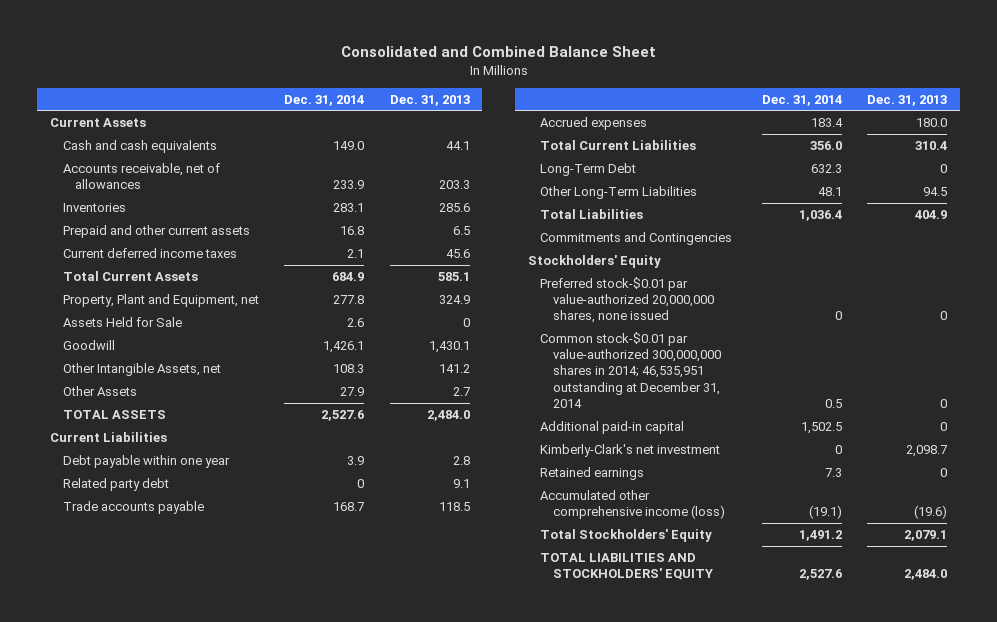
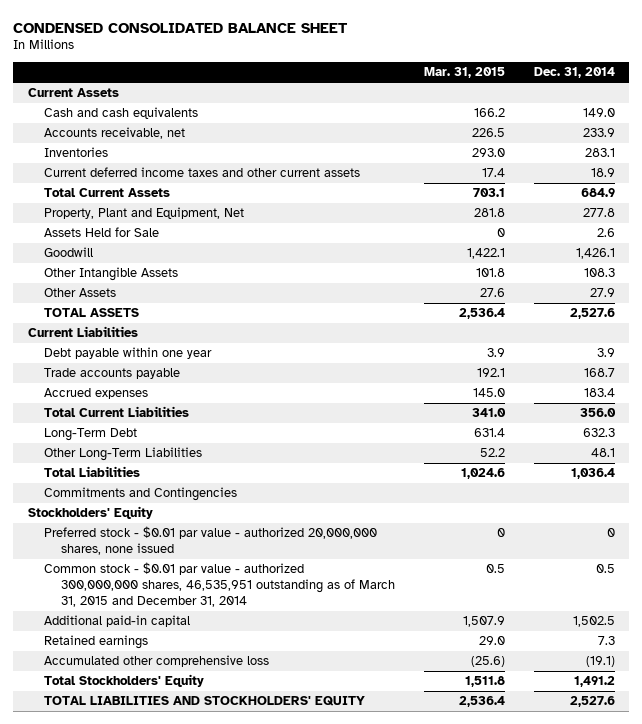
- Consolidated and Combined Balance Sheet
+ CONDENSED CONSOLIDATED BALANCE SHEET
- | Dec. 31, 2014 | Dec. 31, 2013
+ | Mar. 31, 2015 | Dec. 31, 2014
- Accounts receivable, net of allowances | 233.9 | 203.3
+ Accounts receivable, net | 226.5 | 233.9
- Prepaid and other current assets | 16.8 | 6.5
- Current deferred income taxes | 2.1 | 45.6
+ Current deferred income taxes and other current assets | 17.4 | 18.9
- Property, Plant and Equipment, net | 277.8 | 324.9
+ Property, Plant and Equipment, Net | 281.8 | 277.8
- Other Intangible Assets, net | 108.3 | 141.2
+ Other Intangible Assets | 101.8 | 108.3
- Related party debt | 0 | 9.1
- Preferred stock-$0.01 par value-authorized 20,000,000 shares, none issued | 0 | 0
- Common stock-$0.01 par value-authorized 300,000,000 shares in 2014; 46,535,951 outstanding at December 31, 2014 | 0.5 | 0
+ Preferred stock - $0.01 par value - authorized 20,000,000 shares, none issued | 0 | 0
+ Common stock - $0.01 par value - authorized 300,000,000 shares, 46,535,951 outstanding as of March 31, 2015 and December 31, 2014 | 0.5 | 0.5
- Kimberly-Clark's net investment | 0 | 2,098.7
- Accumulated other comprehensive income (loss) | (19.1) | (19.6)
+ Accumulated other comprehensive loss | (25.6) | (19.1)

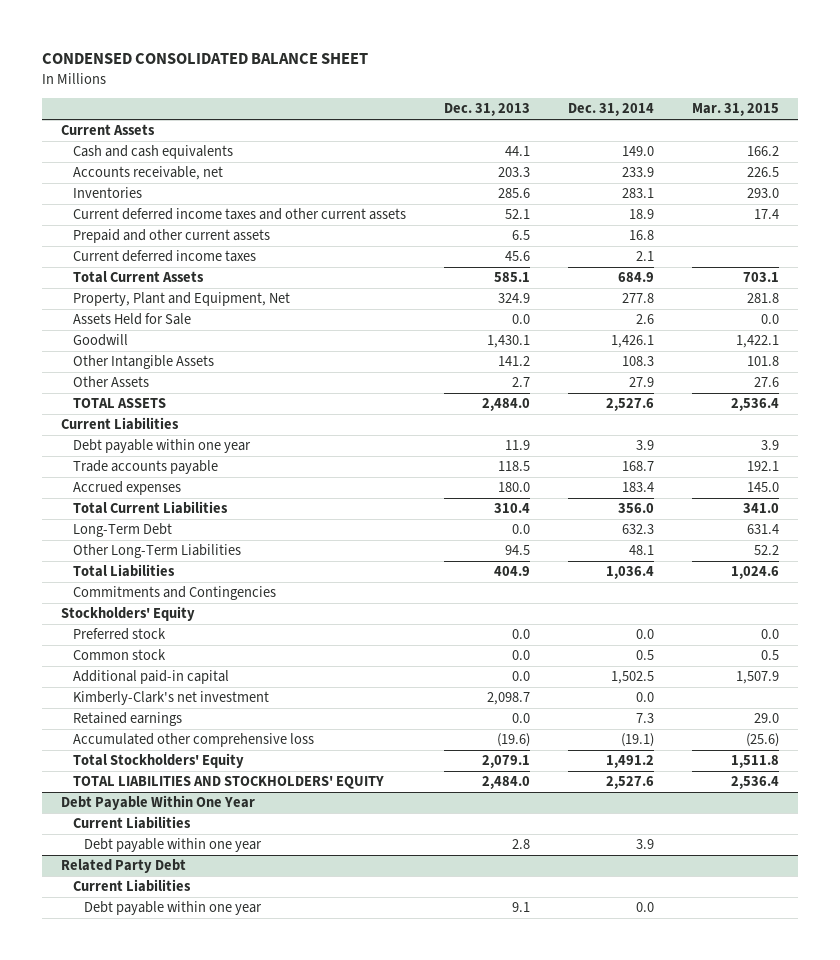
- | Mar. 31, 2015 | Dec. 31, 2014
+ | Dec. 31, 2013 | Dec. 31, 2014 | Mar. 31, 2015
+ Prepaid and other current assets | 6.5 | 16.8 |
+ Current deferred income taxes | 45.6 | 2.1 |
- Assets Held for Sale | 0 | 2.6
+ Assets Held for Sale | 0.0 | 2.6 | 0.0
- Preferred stock - $0.01 par value - authorized 20,000,000 shares, none issued | 0 | 0
- Common stock - $0.01 par value - authorized 300,000,000 shares, 46,535,951 outstanding as of March 31, 2015 and December 31, 2014 | 0.5 | 0.5
+ Preferred stock | 0.0 | 0.0 | 0.0
+ Common stock | 0.0 | 0.5 | 0.5
+ Kimberly-Clark's net investment | 2,098.7 | 0.0 |
+ Debt Payable Within One Year
+ Current Liabilities
+ Debt payable within one year | 2.8 | 3.9 |
+ Related Party Debt
+ Current Liabilities
+ Debt payable within one year | 9.1 | 0.0 |

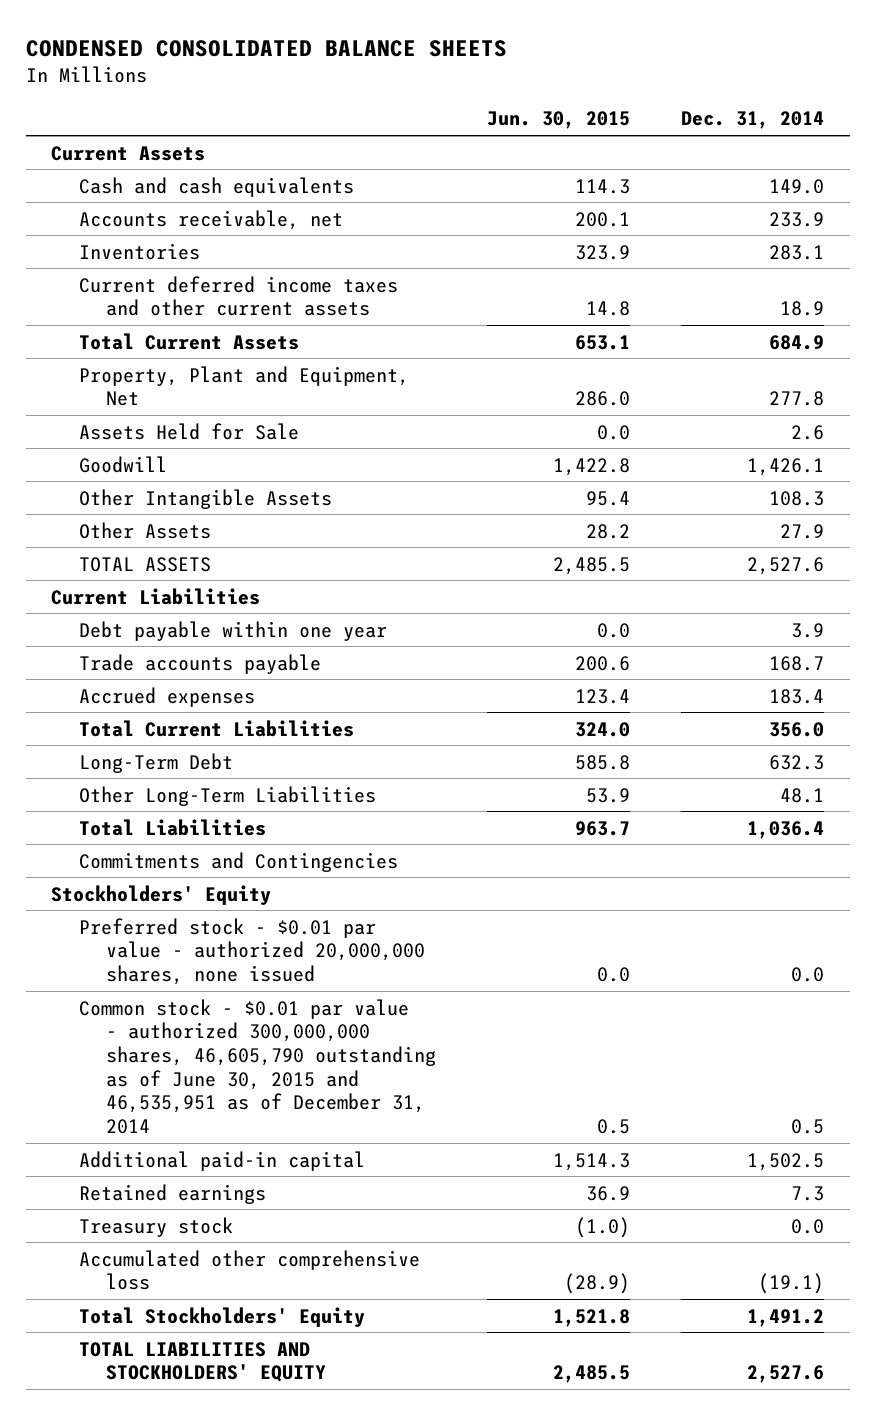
- CONDENSED CONSOLIDATED BALANCE SHEET
+ CONDENSED CONSOLIDATED BALANCE SHEETS
- | Dec. 31, 2013 | Dec. 31, 2014 | Mar. 31, 2015
+ | Jun. 30, 2015 | Dec. 31, 2014
- Prepaid and other current assets | 6.5 | 16.8 |
- Current deferred income taxes | 45.6 | 2.1 |
- Preferred stock | 0.0 | 0.0 | 0.0
- Common stock | 0.0 | 0.5 | 0.5
+ Preferred stock - $0.01 par value - authorized 20,000,000 shares, none issued | 0.0 | 0.0
+ Common stock - $0.01 par value - authorized 300,000,000 shares, 46,605,790 outstanding as of June 30, 2015 and 46,535,951 as of December 31, 2014 | 0.5 | 0.5
- Kimberly-Clark's net investment | 2,098.7 | 0.0 |
+ Treasury stock | (1.0) | 0.0
- Debt Payable Within One Year
- Current Liabilities
- Debt payable within one year | 2.8 | 3.9 |
- Related Party Debt
- Current Liabilities
- Debt payable within one year | 9.1 | 0.0 |

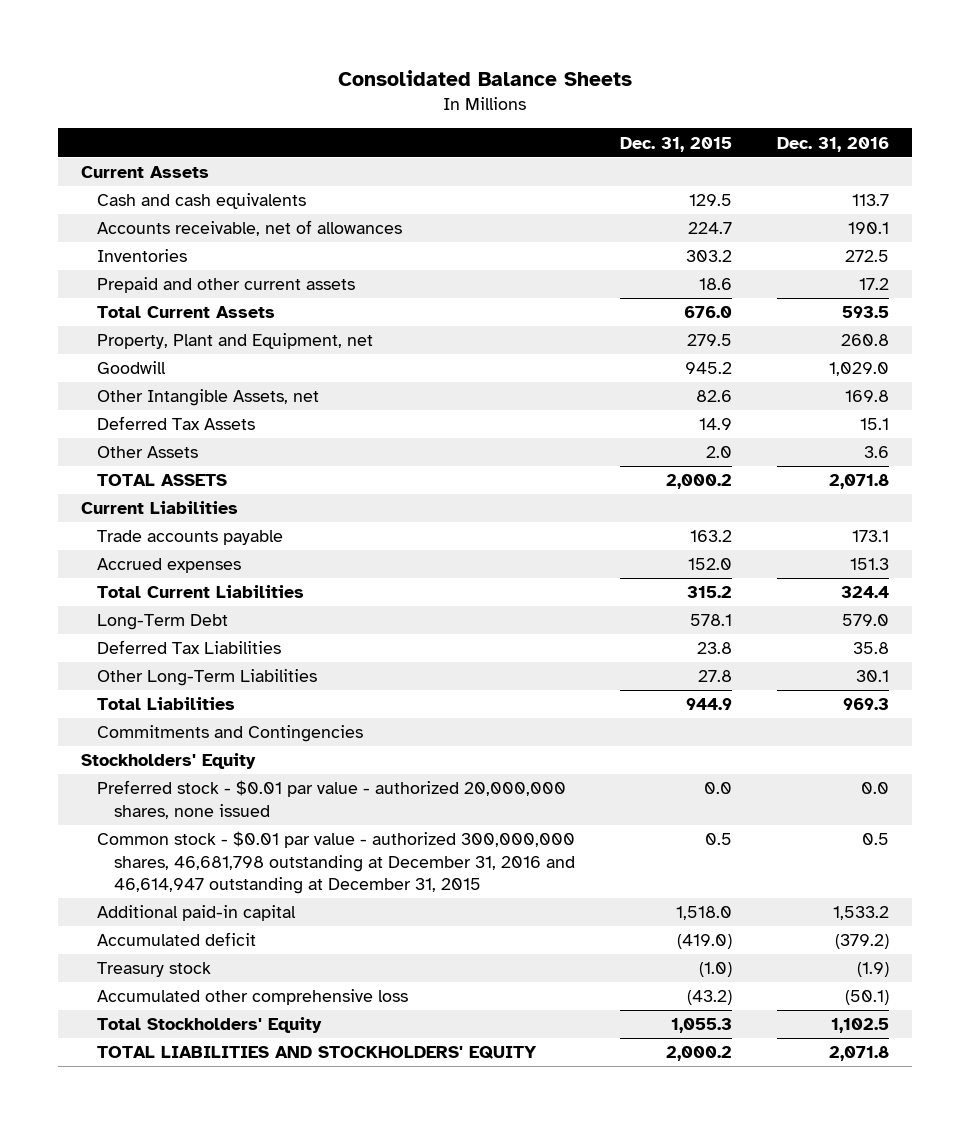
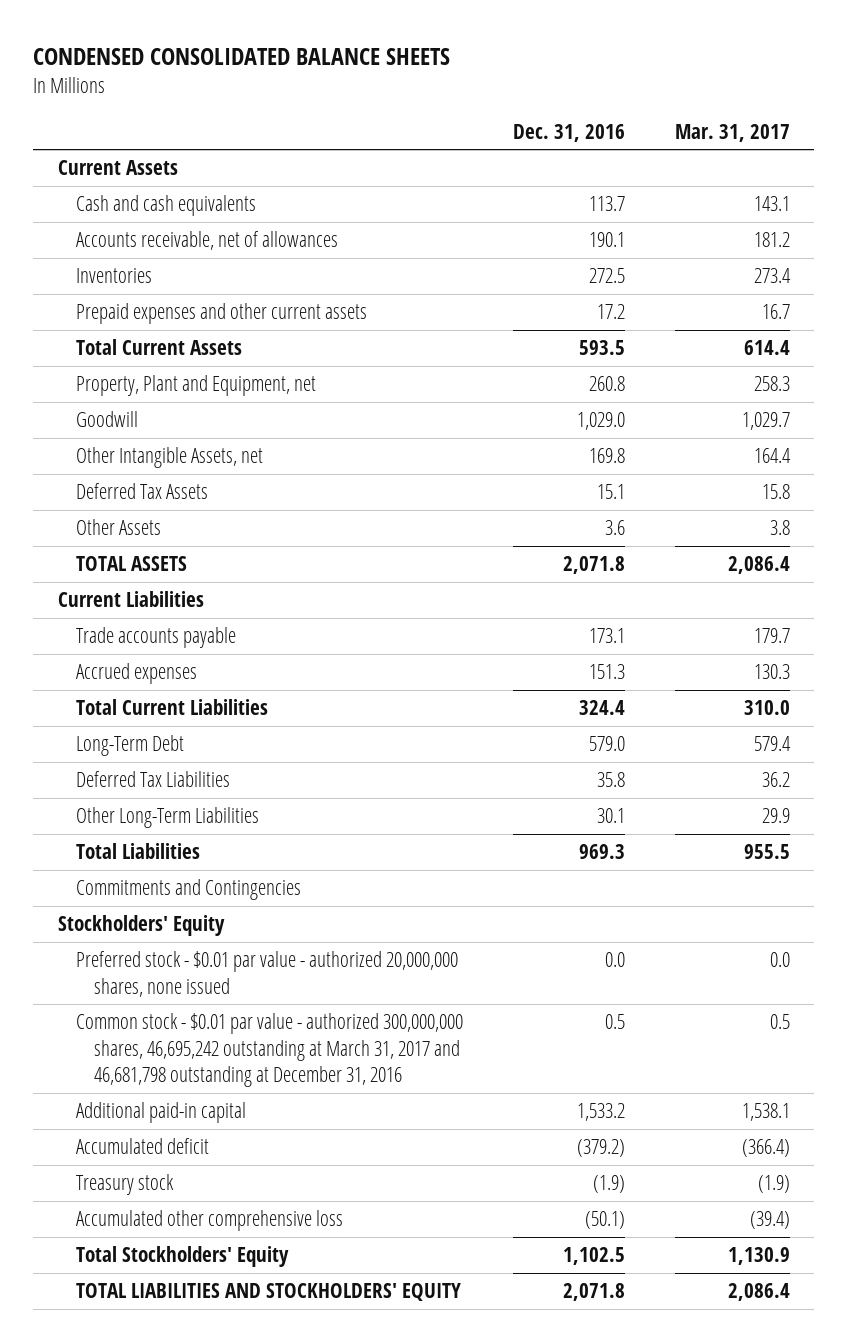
- Consolidated Balance Sheets
+ CONDENSED CONSOLIDATED BALANCE SHEETS
- | Dec. 31, 2015 | Dec. 31, 2016
+ | Dec. 31, 2016 | Mar. 31, 2017
- Prepaid and other current assets | 18.6 | 17.2
+ Prepaid expenses and other current assets | 17.2 | 16.7
- Common stock - $0.01 par value - authorized 300,000,000 shares, 46,681,798 outstanding at December 31, 2016 and 46,614,947 outstanding at December 31, 2015 | 0.5 | 0.5
+ Common stock - $0.01 par value - authorized 300,000,000 shares, 46,695,242 outstanding at March 31, 2017 and 46,681,798 outstanding at December 31, 2016 | 0.5 | 0.5

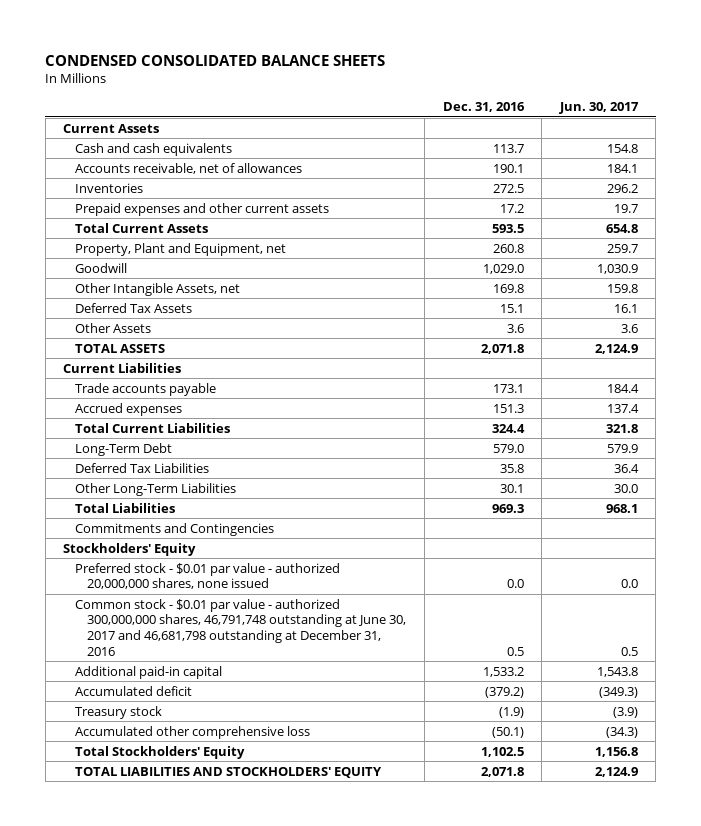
- | Dec. 31, 2016 | Mar. 31, 2017
+ | Dec. 31, 2016 | Jun. 30, 2017
- Common stock - $0.01 par value - authorized 300,000,000 shares, 46,695,242 outstanding at March 31, 2017 and 46,681,798 outstanding at December 31, 2016 | 0.5 | 0.5
+ Common stock - $0.01 par value - authorized 300,000,000 shares, 46,791,748 outstanding at June 30, 2017 and 46,681,798 outstanding at December 31, 2016 | 0.5 | 0.5

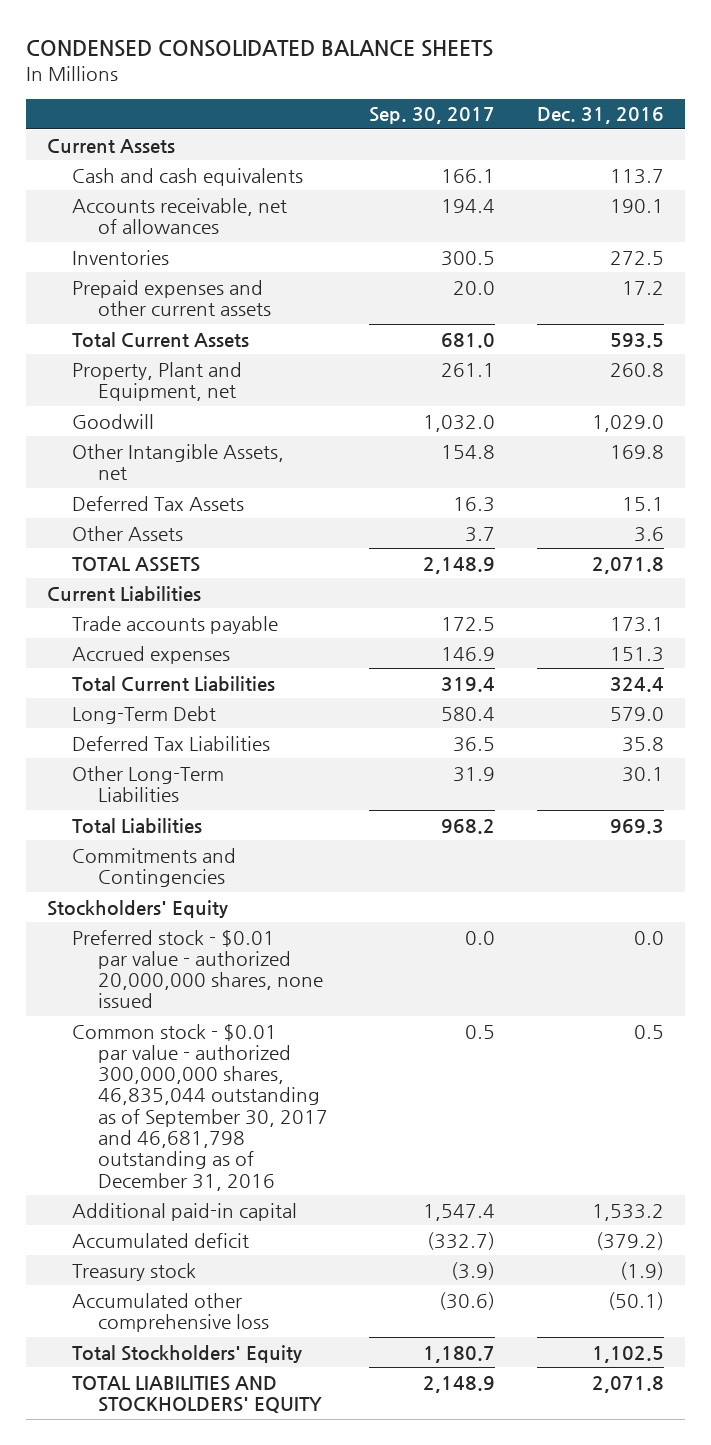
- | Dec. 31, 2016 | Jun. 30, 2017
+ | Sep. 30, 2017 | Dec. 31, 2016
- Common stock - $0.01 par value - authorized 300,000,000 shares, 46,791,748 outstanding at June 30, 2017 and 46,681,798 outstanding at December 31, 2016 | 0.5 | 0.5
+ Common stock - $0.01 par value - authorized 300,000,000 shares, 46,835,044 outstanding as of September 30, 2017 and 46,681,798 outstanding as of December 31, 2016 | 0.5 | 0.5

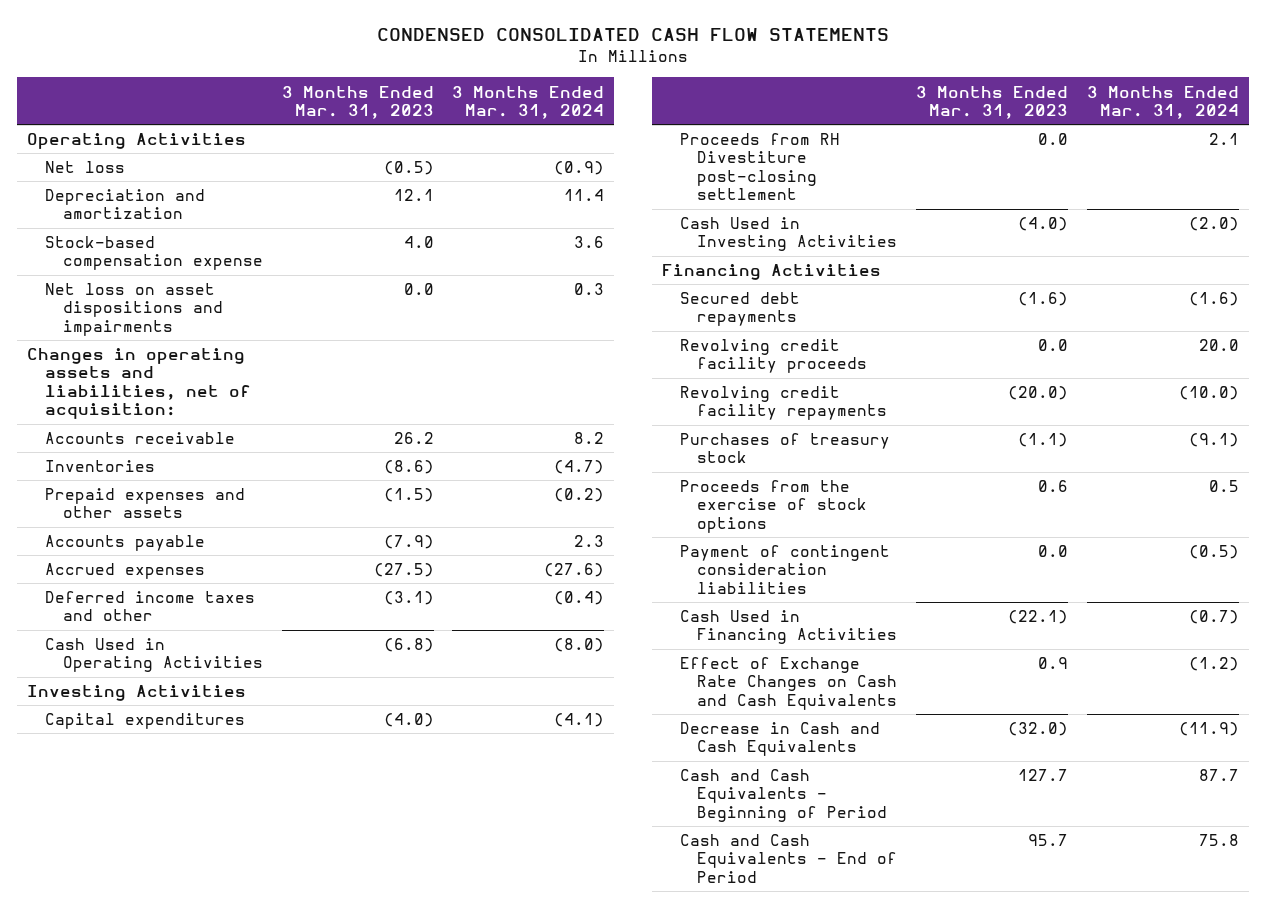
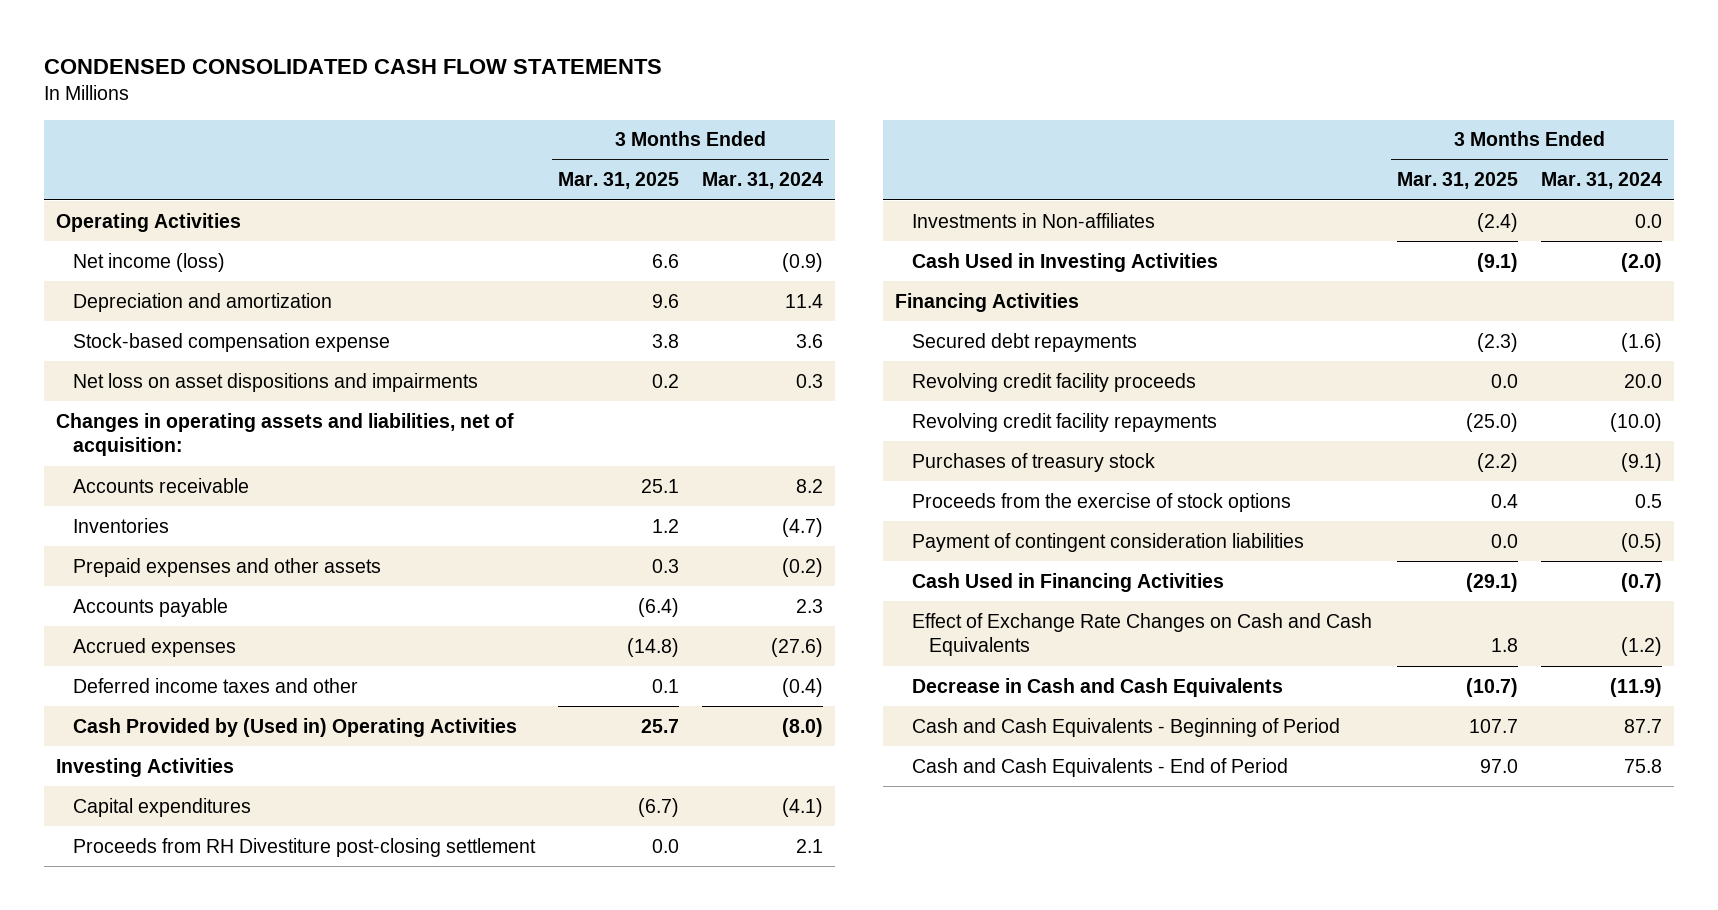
- | 3 Months Ended Mar. 31, 2023 | 3 Months Ended Mar. 31, 2024
+ | 3 Months Ended Mar. 31, 2025 | 3 Months Ended Mar. 31, 2024
- Net loss | (0.5) | (0.9)
+ Net income (loss) | 6.6 | (0.9)
- Cash Used in Operating Activities | (6.8) | (8.0)
+ Cash Provided by (Used in) Operating Activities | 25.7 | (8.0)
+ Investments in Non-affiliates | (2.4) | 0.0

